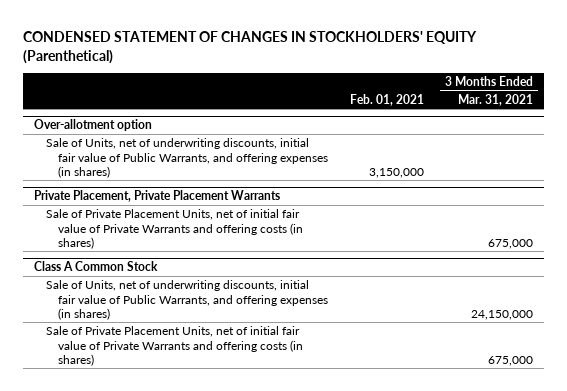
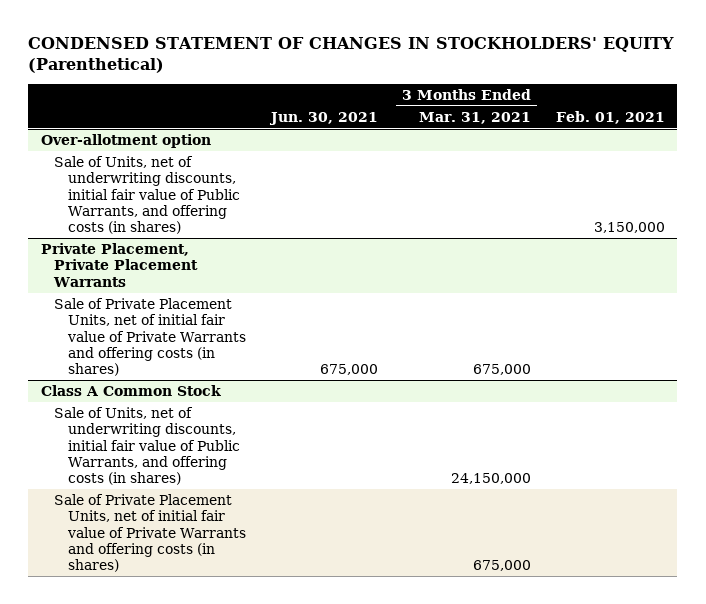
- | Feb. 01, 2021 | 3 Months Ended Mar. 31, 2021
+ | Jun. 30, 2021 | 3 Months Ended Mar. 31, 2021 | Feb. 01, 2021
@ Over-allotment option
- Sale of Units, net of underwriting discounts, initial fair value of Public Warrants, and offering expenses (in shares) | 3,150,000 |
+ Sale of Units, net of underwriting discounts, initial fair value of Public Warrants, and offering costs (in shares) | | | 3,150,000
@ Class A Common Stock
- Sale of Units, net of underwriting discounts, initial fair value of Public Warrants, and offering expenses (in shares) | | 24,150,000
+ Sale of Units, net of underwriting discounts, initial fair value of Public Warrants, and offering costs (in shares) | | 24,150,000 |

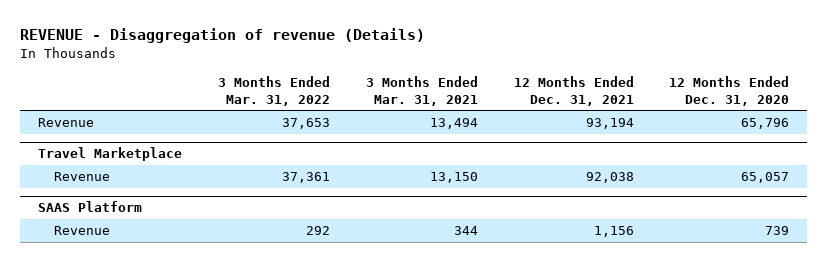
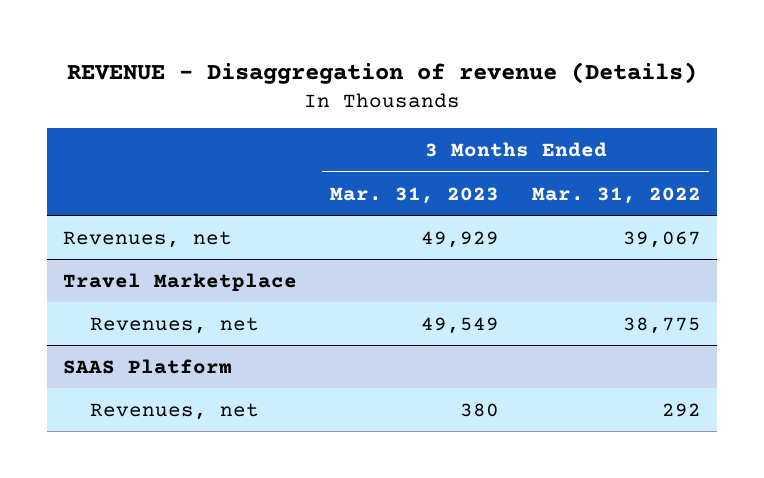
- | 3 Months Ended Mar. 31, 2022 | 3 Months Ended Mar. 31, 2021 | 12 Months Ended Dec. 31, 2021 | 12 Months Ended Dec. 31, 2020
+ | 3 Months Ended Mar. 31, 2023 | 3 Months Ended Mar. 31, 2022
- Revenue | 37,653 | 13,494 | 93,194 | 65,796
+ Revenues, net | 49,929 | 39,067
@ Travel Marketplace
- Revenue | 37,361 | 13,150 | 92,038 | 65,057
+ Revenues, net | 49,549 | 38,775
@ SAAS Platform
- Revenue | 292 | 344 | 1,156 | 739
+ Revenues, net | 380 | 292

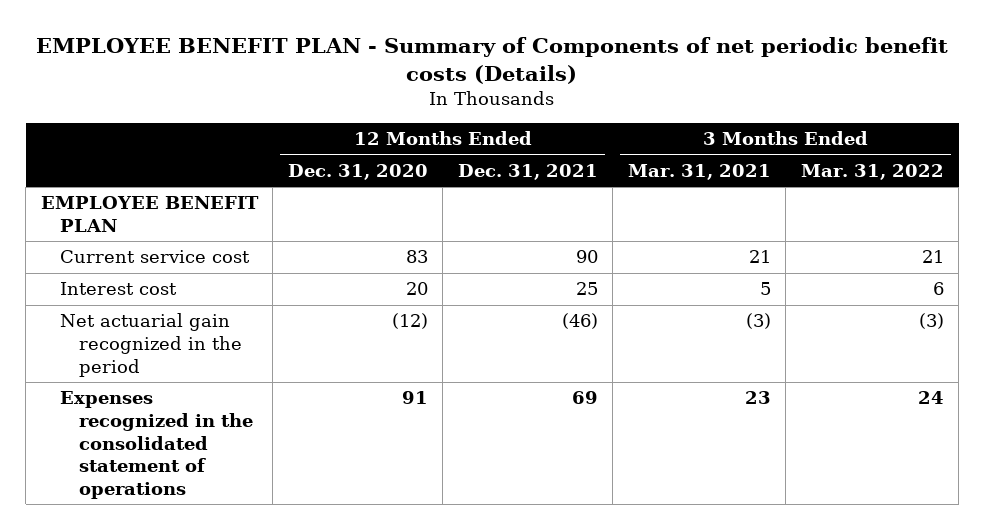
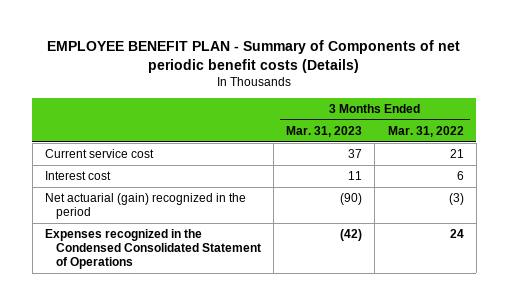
- | 12 Months Ended Dec. 31, 2020 | 12 Months Ended Dec. 31, 2021 | 3 Months Ended Mar. 31, 2021 | 3 Months Ended Mar. 31, 2022
+ | 3 Months Ended Mar. 31, 2023 | 3 Months Ended Mar. 31, 2022
- EMPLOYEE BENEFIT PLAN
- Net actuarial gain recognized in the period | (12) | (46) | (3) | (3)
- Expenses recognized in the consolidated statement of operations | 91 | 69 | 23 | 24
+ Net actuarial (gain) recognized in the period | (90) | (3)
+ Expenses recognized in the Condensed Consolidated Statement of Operations | (42) | 24

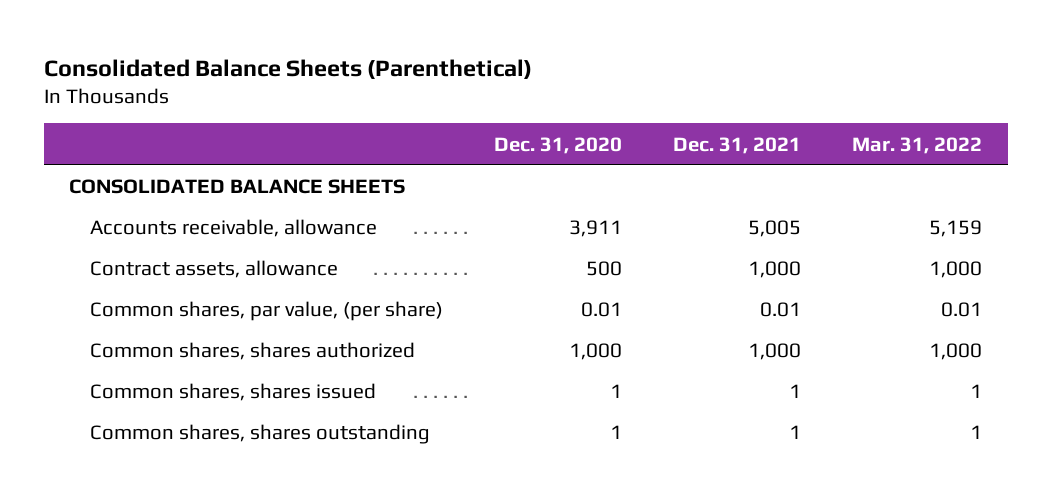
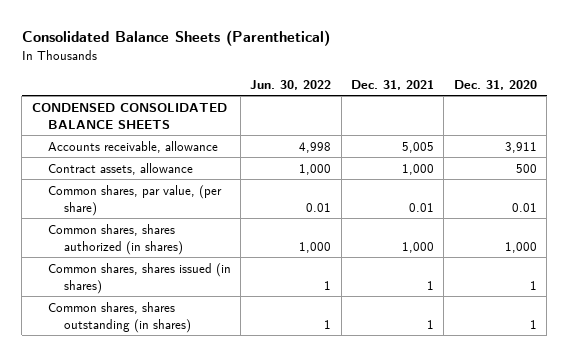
- | Dec. 31, 2020 | Dec. 31, 2021 | Mar. 31, 2022
+ | Jun. 30, 2022 | Dec. 31, 2021 | Dec. 31, 2020
- CONSOLIDATED BALANCE SHEETS
+ CONDENSED CONSOLIDATED BALANCE SHEETS
- Common shares, shares authorized | 1,000 | 1,000 | 1,000
- Common shares, shares issued | 1 | 1 | 1
- Common shares, shares outstanding | 1 | 1 | 1
+ Common shares, shares authorized (in shares) | 1,000 | 1,000 | 1,000
+ Common shares, shares issued (in shares) | 1 | 1 | 1
+ Common shares, shares outstanding (in shares) | 1 | 1 | 1

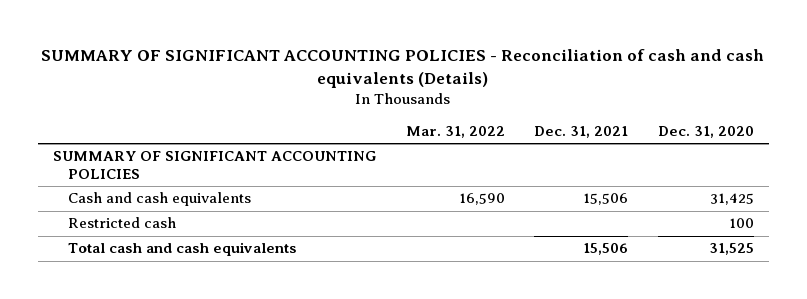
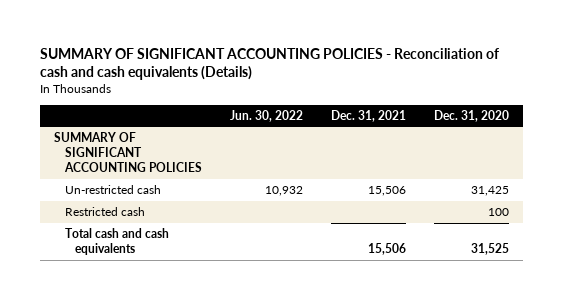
- | Mar. 31, 2022 | Dec. 31, 2021 | Dec. 31, 2020
+ | Jun. 30, 2022 | Dec. 31, 2021 | Dec. 31, 2020
- Cash and cash equivalents | 16,590 | 15,506 | 31,425
+ Un-restricted cash | 10,932 | 15,506 | 31,425

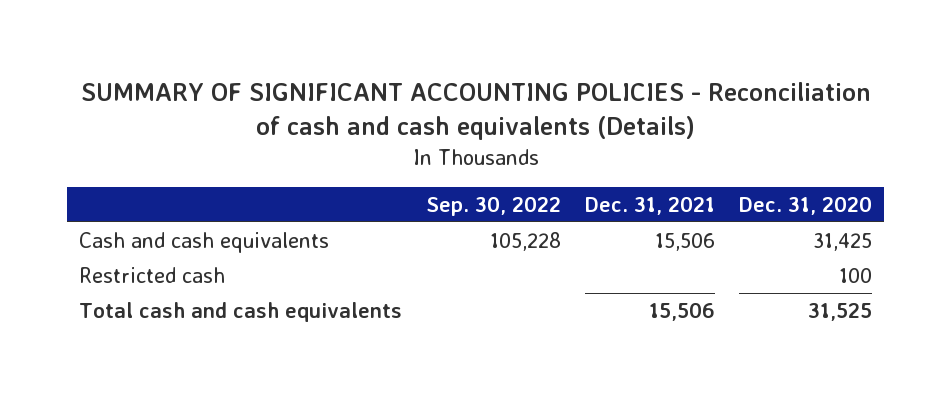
- | Jun. 30, 2022 | Dec. 31, 2021 | Dec. 31, 2020
+ | Sep. 30, 2022 | Dec. 31, 2021 | Dec. 31, 2020
- SUMMARY OF SIGNIFICANT ACCOUNTING POLICIES
- Un-restricted cash | 10,932 | 15,506 | 31,425
+ Cash and cash equivalents | 105,228 | 15,506 | 31,425

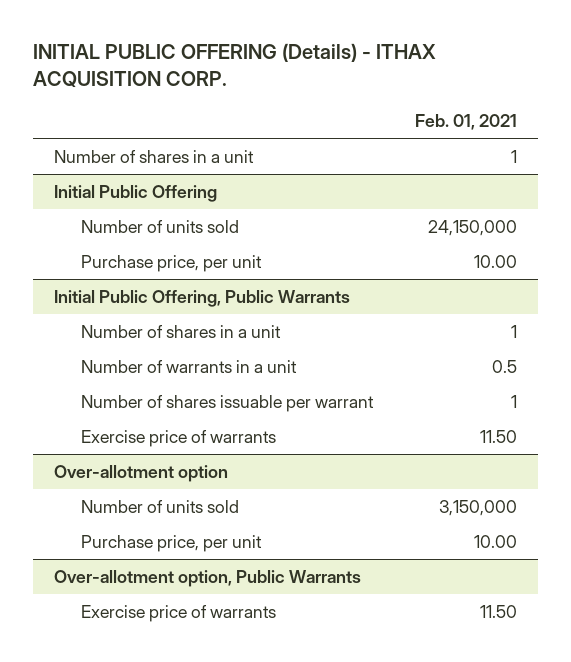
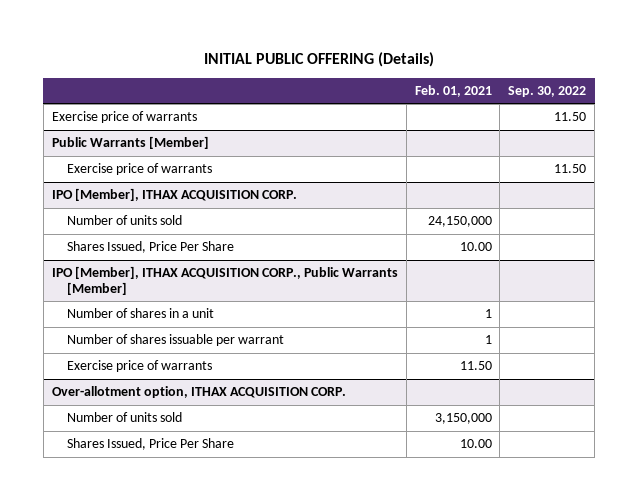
- INITIAL PUBLIC OFFERING (Details) - ITHAX ACQUISITION CORP.
+ INITIAL PUBLIC OFFERING (Details)
- | Feb. 01, 2021
+ | Feb. 01, 2021 | Sep. 30, 2022
- Number of shares in a unit | 1
- Initial Public Offering
+ Exercise price of warrants | | 11.50
+ Public Warrants [Member]
+ Exercise price of warrants | | 11.50
+ IPO [Member], ITHAX ACQUISITION CORP.
- Purchase price, per unit | 10.00
- Initial Public Offering, Public Warrants
+ Shares Issued, Price Per Share | 10.00 |
+ IPO [Member], ITHAX ACQUISITION CORP., Public Warrants [Member]
- Number of warrants in a unit | 0.5
- Over-allotment option
+ Over-allotment option, ITHAX ACQUISITION CORP.
- Purchase price, per unit | 10.00
- Over-allotment option, Public Warrants
- Exercise price of warrants | 11.50
+ Shares Issued, Price Per Share | 10.00 |

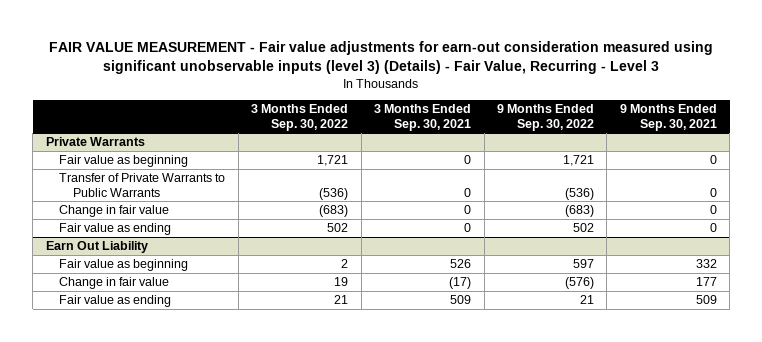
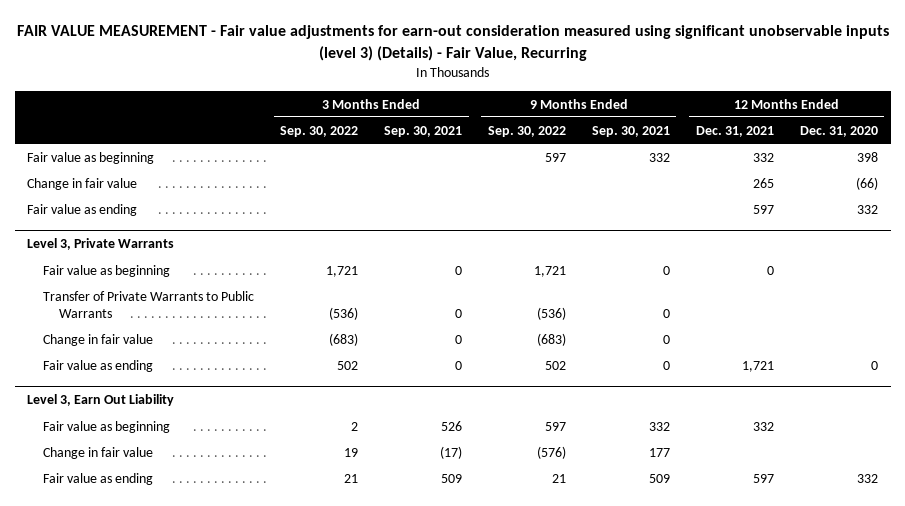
- FAIR VALUE MEASUREMENT - Fair value adjustments for earn-out consideration measured using significant unobservable inputs (level 3) (Details) - Fair Value, Recurring - Level 3
+ FAIR VALUE MEASUREMENT - Fair value adjustments for earn-out consideration measured using significant unobservable inputs (level 3) (Details) - Fair Value, Recurring
- | 3 Months Ended Sep. 30, 2022 | 3 Months Ended Sep. 30, 2021 | 9 Months Ended Sep. 30, 2022 | 9 Months Ended Sep. 30, 2021
+ | 3 Months Ended Sep. 30, 2022 | 3 Months Ended Sep. 30, 2021 | 9 Months Ended Sep. 30, 2022 | 9 Months Ended Sep. 30, 2021 | 12 Months Ended Dec. 31, 2021 | 12 Months Ended Dec. 31, 2020
- Private Warrants
+ Fair value as beginning | | | 597 | 332 | 332 | 398
+ Change in fair value | | | | | 265 | (66)
+ Fair value as ending | | | | | 597 | 332
+ Level 3, Private Warrants
- Earn Out Liability
+ Level 3, Earn Out Liability

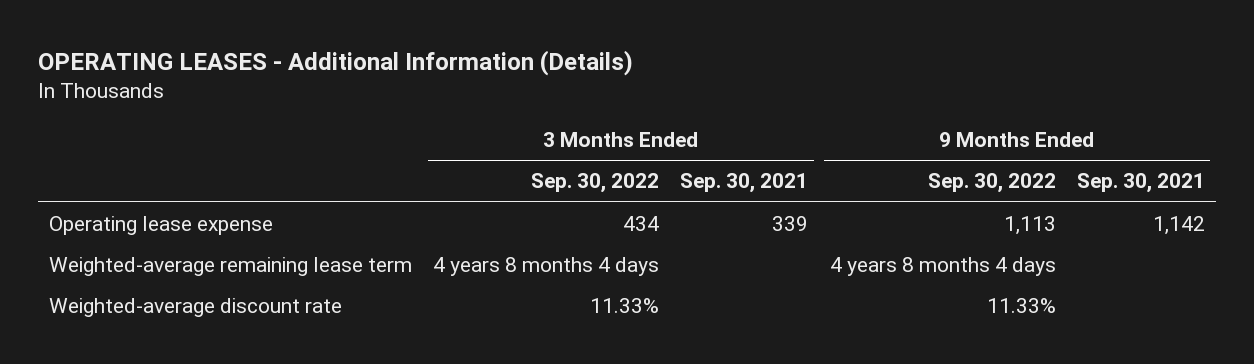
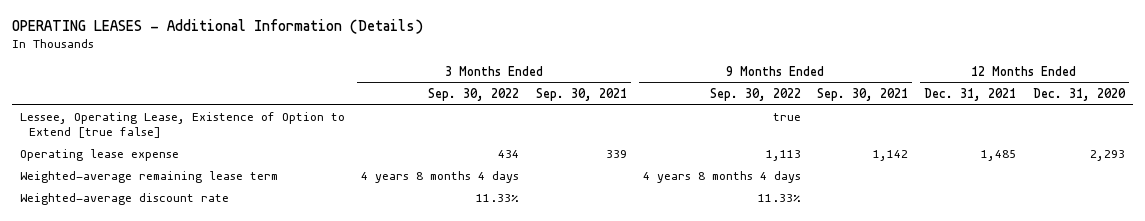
- | 3 Months Ended Sep. 30, 2022 | 3 Months Ended Sep. 30, 2021 | 9 Months Ended Sep. 30, 2022 | 9 Months Ended Sep. 30, 2021
+ | 3 Months Ended Sep. 30, 2022 | 3 Months Ended Sep. 30, 2021 | 9 Months Ended Sep. 30, 2022 | 9 Months Ended Sep. 30, 2021 | 12 Months Ended Dec. 31, 2021 | 12 Months Ended Dec. 31, 2020
+ Lessee, Operating Lease, Existence of Option to Extend [true false] | | | true | | |

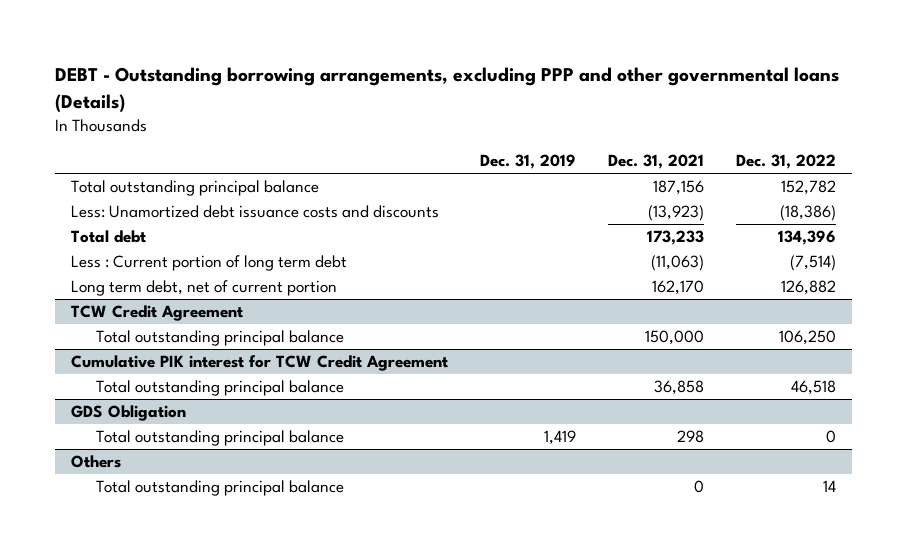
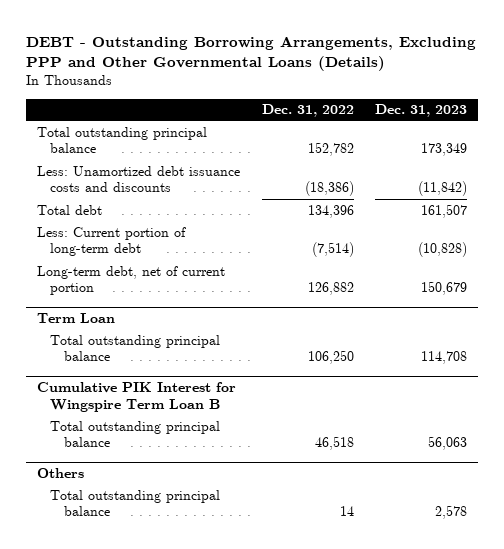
- DEBT - Outstanding borrowing arrangements, excluding PPP and other governmental loans (Details)
+ DEBT - Outstanding Borrowing Arrangements, Excluding PPP and Other Governmental Loans (Details)
- | Dec. 31, 2019 | Dec. 31, 2021 | Dec. 31, 2022
+ | Dec. 31, 2022 | Dec. 31, 2023
- Less : Current portion of long term debt | | (11,063) | (7,514)
- Long term debt, net of current portion | | 162,170 | 126,882
- TCW Credit Agreement
+ Less: Current portion of long-term debt | (7,514) | (10,828)
+ Long-term debt, net of current portion | 126,882 | 150,679
+ Term Loan
- Cumulative PIK interest for TCW Credit Agreement
+ Cumulative PIK Interest for Wingspire Term Loan B
- GDS Obligation
- Total outstanding principal balance | 1,419 | 298 | 0

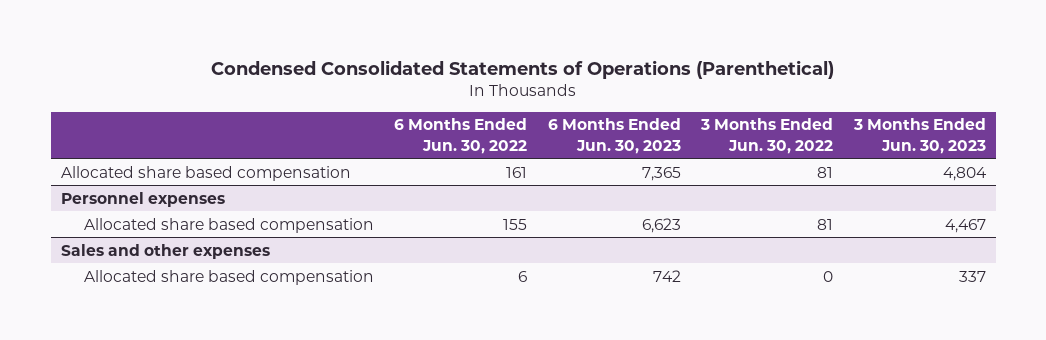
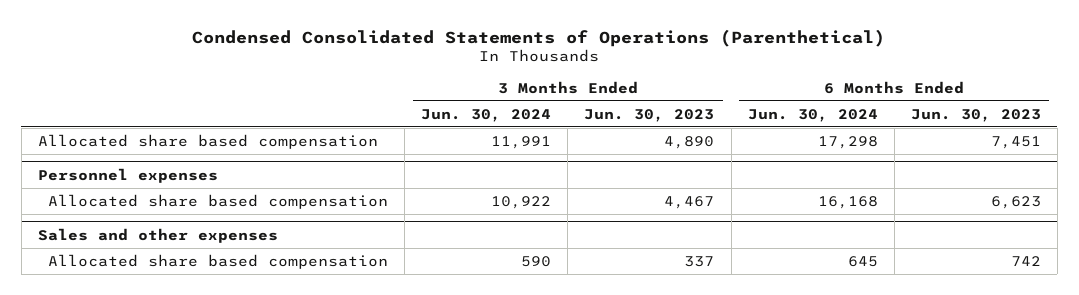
- | 6 Months Ended Jun. 30, 2022 | 6 Months Ended Jun. 30, 2023 | 3 Months Ended Jun. 30, 2022 | 3 Months Ended Jun. 30, 2023
+ | 3 Months Ended Jun. 30, 2024 | 3 Months Ended Jun. 30, 2023 | 6 Months Ended Jun. 30, 2024 | 6 Months Ended Jun. 30, 2023
- Allocated share based compensation | 161 | 7,365 | 81 | 4,804
+ Allocated share based compensation | 11,991 | 4,890 | 17,298 | 7,451

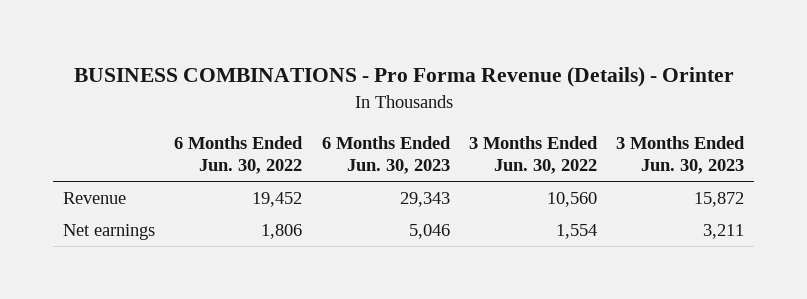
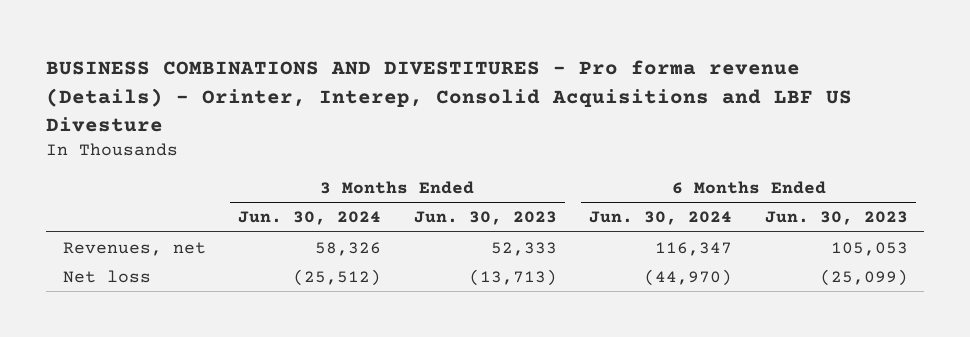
- BUSINESS COMBINATIONS - Pro Forma Revenue (Details) - Orinter
+ BUSINESS COMBINATIONS AND DIVESTITURES - Pro forma revenue (Details) - Orinter, Interep, Consolid Acquisitions and LBF US Divesture
- | 6 Months Ended Jun. 30, 2022 | 6 Months Ended Jun. 30, 2023 | 3 Months Ended Jun. 30, 2022 | 3 Months Ended Jun. 30, 2023
+ | 3 Months Ended Jun. 30, 2024 | 3 Months Ended Jun. 30, 2023 | 6 Months Ended Jun. 30, 2024 | 6 Months Ended Jun. 30, 2023
- Revenue | 19,452 | 29,343 | 10,560 | 15,872
- Net earnings | 1,806 | 5,046 | 1,554 | 3,211
+ Revenues, net | 58,326 | 52,333 | 116,347 | 105,053
+ Net loss | (25,512) | (13,713) | (44,970) | (25,099)

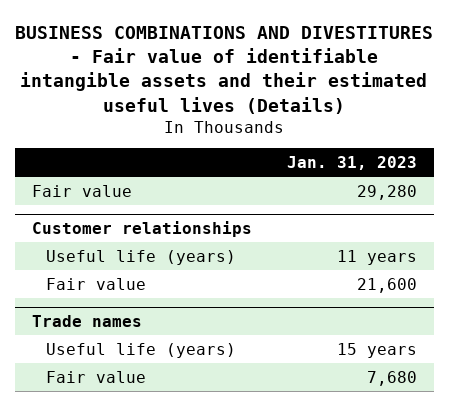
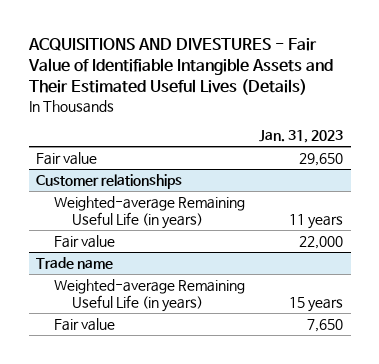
- BUSINESS COMBINATIONS AND DIVESTITURES - Fair value of identifiable intangible assets and their estimated useful lives (Details)
+ ACQUISITIONS AND DIVESTURES - Fair Value of Identifiable Intangible Assets and Their Estimated Useful Lives (Details)
- Fair value | 29,280
+ Fair value | 29,650
@ Customer relationships
- Useful life (years) | 11 years
- Fair value | 21,600
- Trade names
- Useful life (years) | 15 years
- Fair value | 7,680
@ Customer relationships
+ Weighted-average Remaining Useful Life (in years) | 11 years
+ Fair value | 22,000
+ Trade name
+ Weighted-average Remaining Useful Life (in years) | 15 years
+ Fair value | 7,650

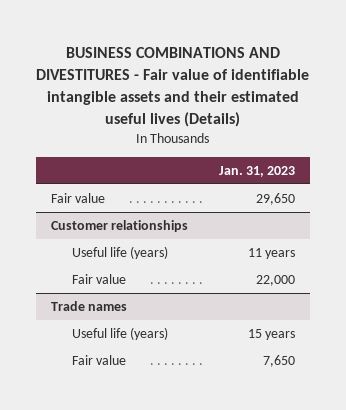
- ACQUISITIONS AND DIVESTURES - Fair Value of Identifiable Intangible Assets and Their Estimated Useful Lives (Details)
+ BUSINESS COMBINATIONS AND DIVESTITURES - Fair value of identifiable intangible assets and their estimated useful lives (Details)
@ Customer relationships
- Weighted-average Remaining Useful Life (in years) | 11 years
+ Useful life (years) | 11 years
- Trade name
- Weighted-average Remaining Useful Life (in years) | 15 years
+ Trade names
+ Useful life (years) | 15 years

